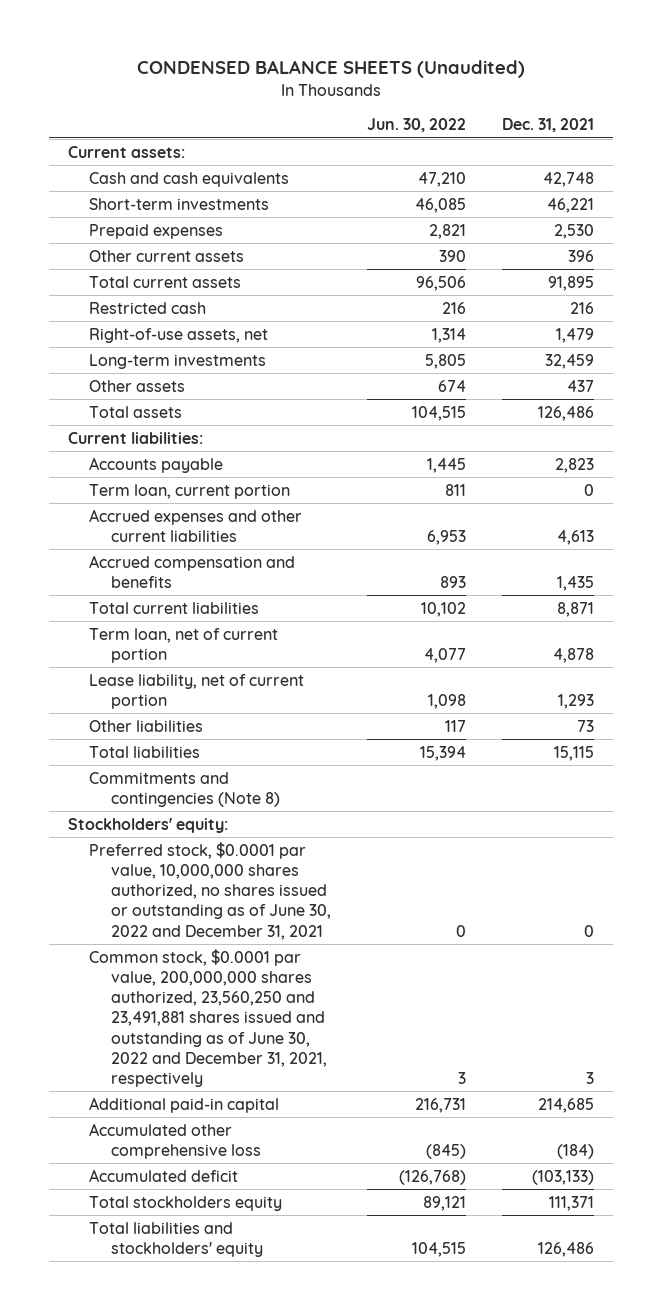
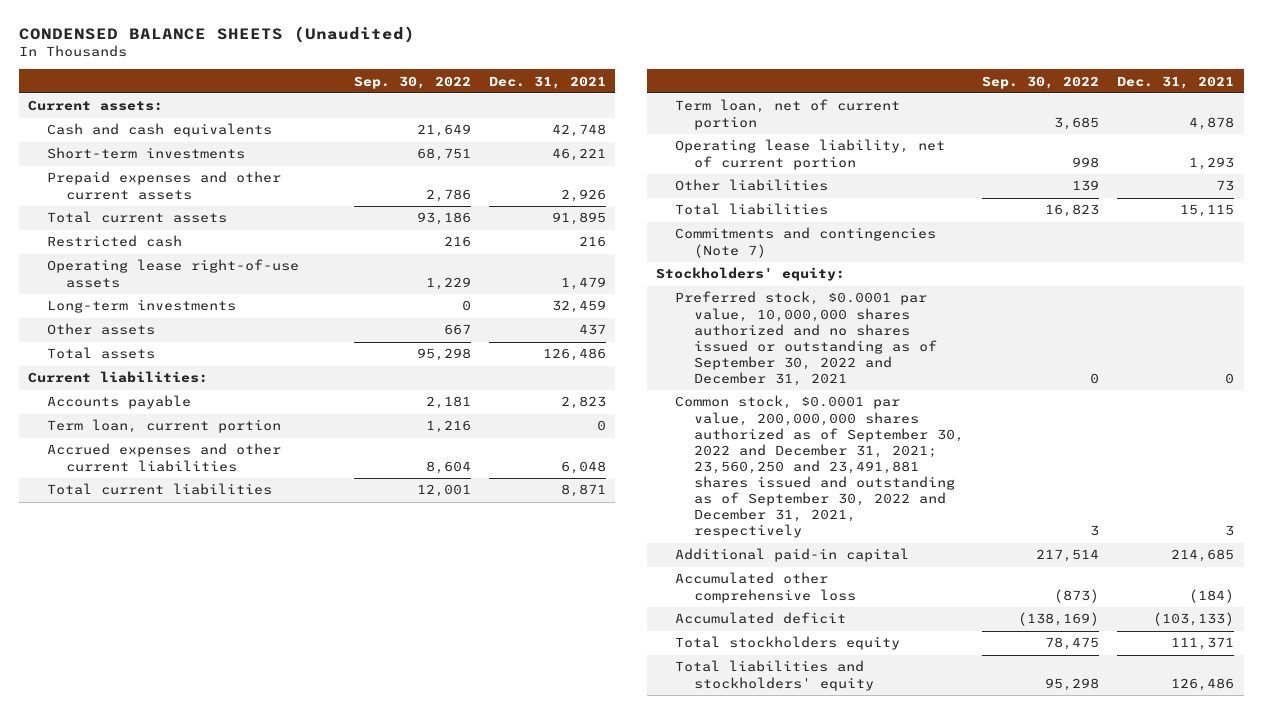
- | Jun. 30, 2022 | Dec. 31, 2021
+ | Sep. 30, 2022 | Dec. 31, 2021
- Prepaid expenses | 2,821 | 2,530
- Other current assets | 390 | 396
+ Prepaid expenses and other current assets | 2,786 | 2,926
- Right-of-use assets, net | 1,314 | 1,479
+ Operating lease right-of-use assets | 1,229 | 1,479
- Accrued expenses and other current liabilities | 6,953 | 4,613
- Accrued compensation and benefits | 893 | 1,435
+ Accrued expenses and other current liabilities | 8,604 | 6,048
- Lease liability, net of current portion | 1,098 | 1,293
+ Operating lease liability, net of current portion | 998 | 1,293
- Commitments and contingencies (Note 8)
+ Commitments and contingencies (Note 7)
- Preferred stock, $0.0001 par value, 10,000,000 shares authorized, no shares issued or outstanding as of June 30, 2022 and December 31, 2021 | 0 | 0
- Common stock, $0.0001 par value, 200,000,000 shares authorized, 23,560,250 and 23,491,881 shares issued and outstanding as of June 30, 2022 and December 31, 2021, respectively | 3 | 3
+ Preferred stock, $0.0001 par value, 10,000,000 shares authorized and no shares issued or outstanding as of September 30, 2022 and December 31, 2021 | 0 | 0
+ Common stock, $0.0001 par value, 200,000,000 shares authorized as of September 30, 2022 and December 31, 2021; 23,560,250 and 23,491,881 shares issued and outstanding as of September 30, 2022 and December 31, 2021, respectively | 3 | 3

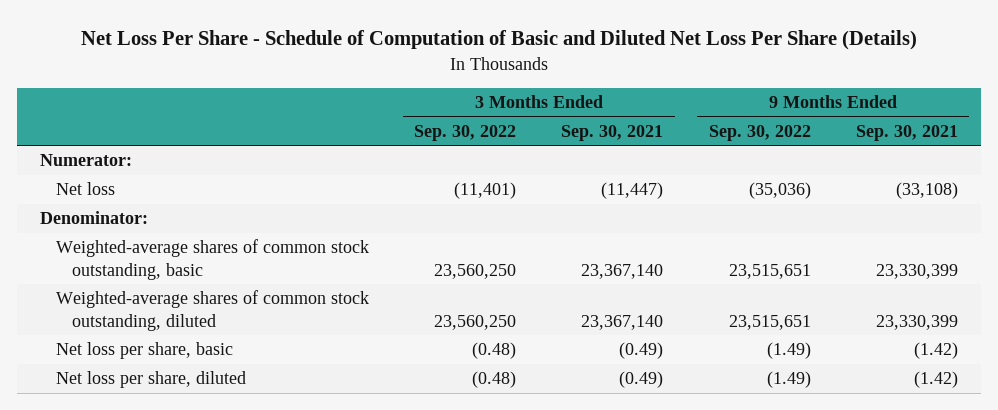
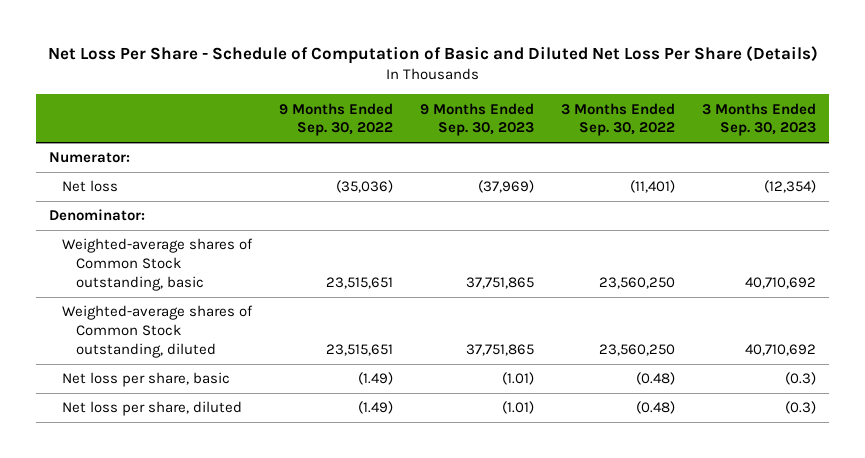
- | 3 Months Ended Sep. 30, 2022 | 3 Months Ended Sep. 30, 2021 | 9 Months Ended Sep. 30, 2022 | 9 Months Ended Sep. 30, 2021
+ | 9 Months Ended Sep. 30, 2022 | 9 Months Ended Sep. 30, 2023 | 3 Months Ended Sep. 30, 2022 | 3 Months Ended Sep. 30, 2023
- Weighted-average shares of common stock outstanding, basic | 23,560,250 | 23,367,140 | 23,515,651 | 23,330,399
- Weighted-average shares of common stock outstanding, diluted | 23,560,250 | 23,367,140 | 23,515,651 | 23,330,399
+ Weighted-average shares of Common Stock outstanding, basic | 23,515,651 | 37,751,865 | 23,560,250 | 40,710,692
+ Weighted-average shares of Common Stock outstanding, diluted | 23,515,651 | 37,751,865 | 23,560,250 | 40,710,692

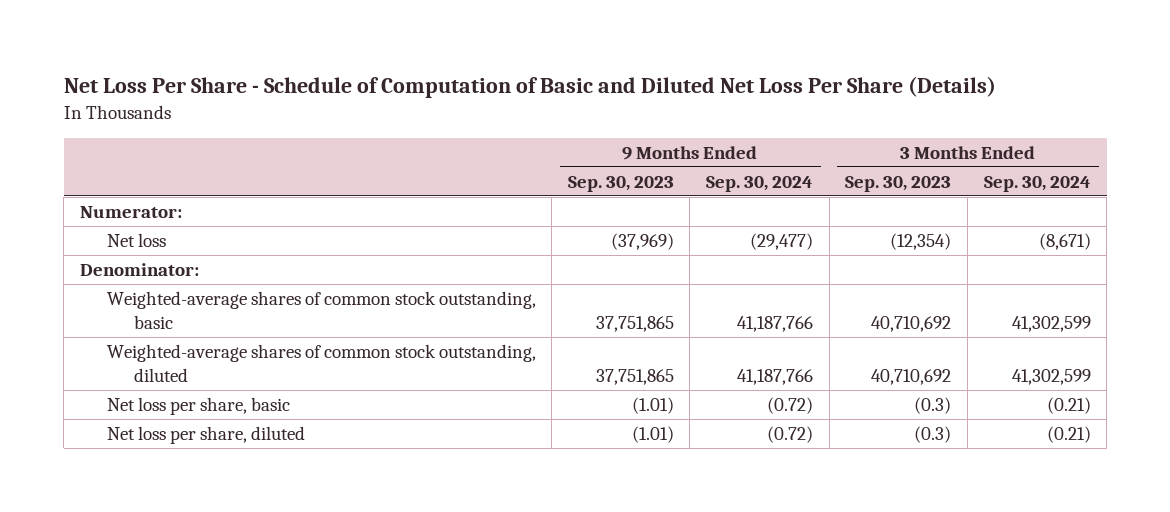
- | 9 Months Ended Sep. 30, 2022 | 9 Months Ended Sep. 30, 2023 | 3 Months Ended Sep. 30, 2022 | 3 Months Ended Sep. 30, 2023
+ | 9 Months Ended Sep. 30, 2023 | 9 Months Ended Sep. 30, 2024 | 3 Months Ended Sep. 30, 2023 | 3 Months Ended Sep. 30, 2024
- Weighted-average shares of Common Stock outstanding, basic | 23,515,651 | 37,751,865 | 23,560,250 | 40,710,692
- Weighted-average shares of Common Stock outstanding, diluted | 23,515,651 | 37,751,865 | 23,560,250 | 40,710,692
+ Weighted-average shares of common stock outstanding, basic | 37,751,865 | 41,187,766 | 40,710,692 | 41,302,599
+ Weighted-average shares of common stock outstanding, diluted | 37,751,865 | 41,187,766 | 40,710,692 | 41,302,599

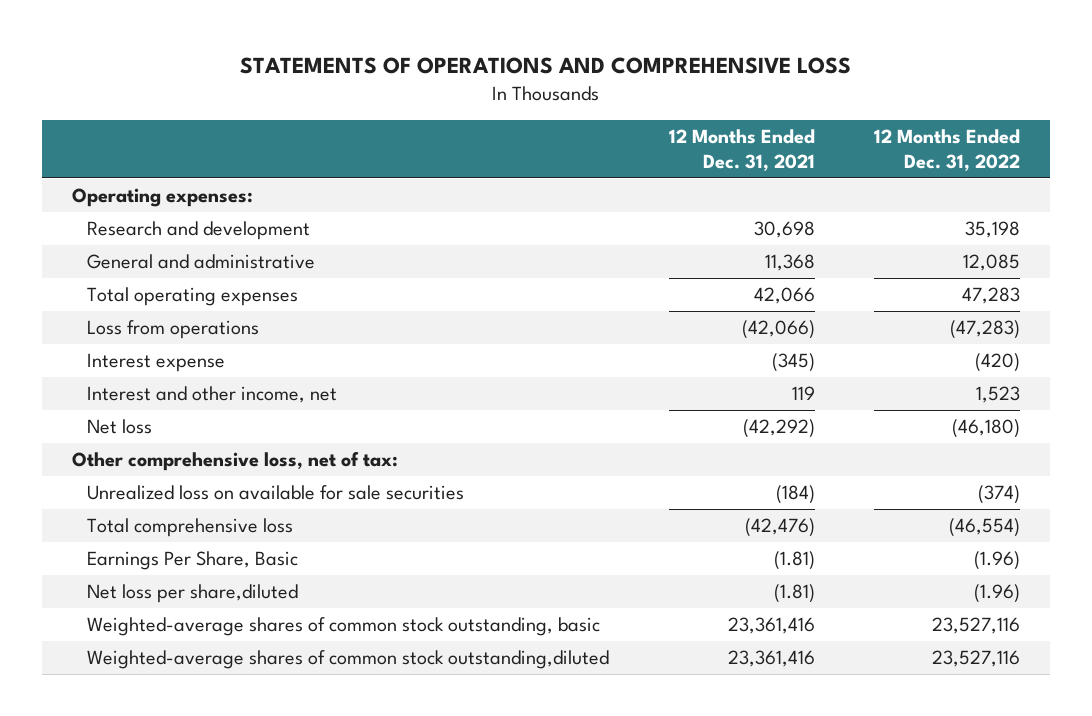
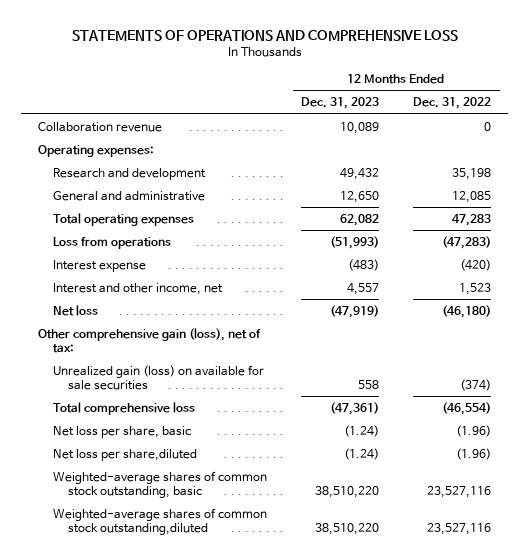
- | 12 Months Ended Dec. 31, 2021 | 12 Months Ended Dec. 31, 2022
+ | 12 Months Ended Dec. 31, 2023 | 12 Months Ended Dec. 31, 2022
+ Collaboration revenue | 10,089 | 0
- Other comprehensive loss, net of tax:
- Unrealized loss on available for sale securities | (184) | (374)
+ Other comprehensive gain (loss), net of tax:
+ Unrealized gain (loss) on available for sale securities | 558 | (374)
- Earnings Per Share, Basic | (1.81) | (1.96)
+ Net loss per share, basic | (1.24) | (1.96)

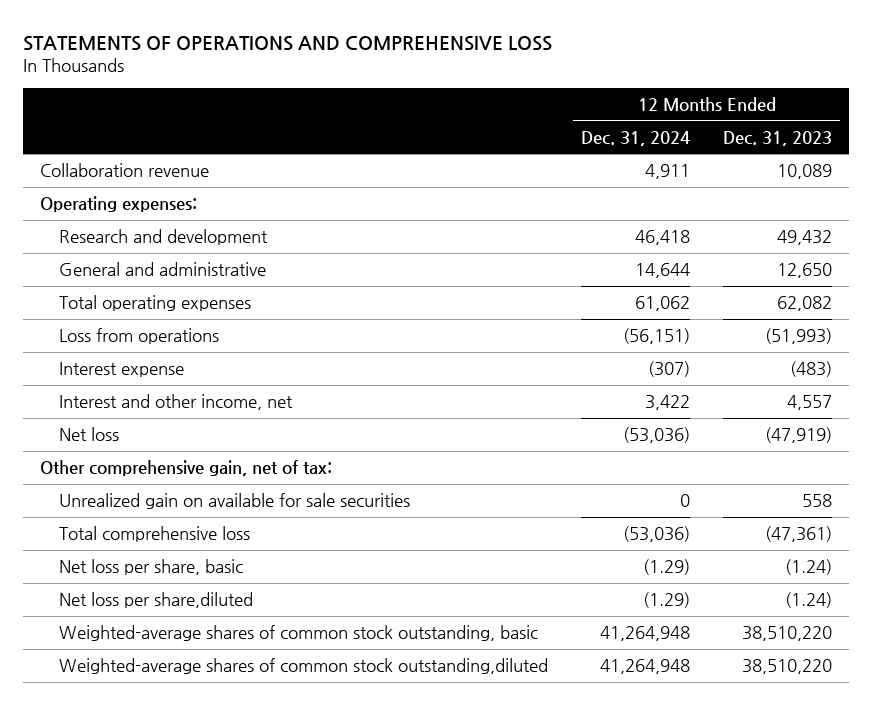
- | 12 Months Ended Dec. 31, 2023 | 12 Months Ended Dec. 31, 2022
+ | 12 Months Ended Dec. 31, 2024 | 12 Months Ended Dec. 31, 2023
- Other comprehensive gain (loss), net of tax:
- Unrealized gain (loss) on available for sale securities | 558 | (374)
+ Other comprehensive gain, net of tax:
+ Unrealized gain on available for sale securities | 0 | 558

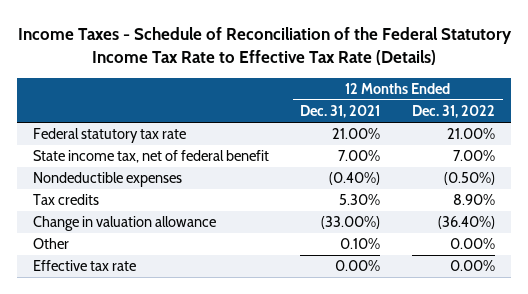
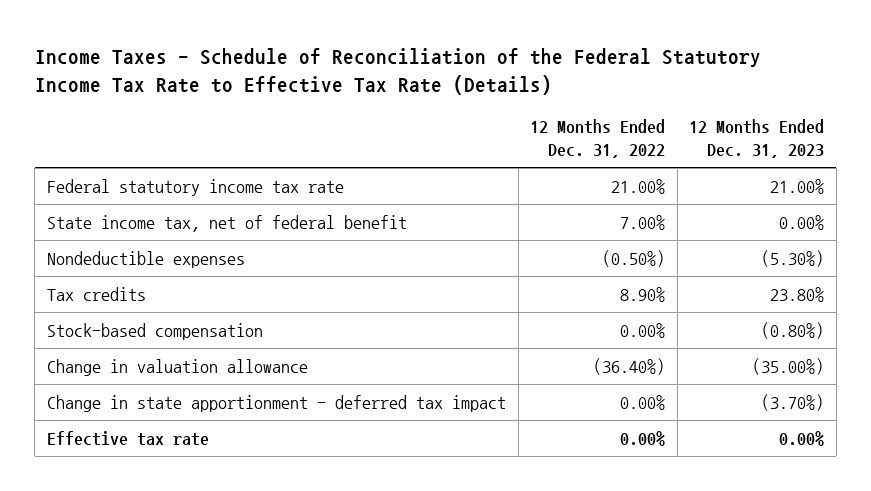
- | 12 Months Ended Dec. 31, 2021 | 12 Months Ended Dec. 31, 2022
+ | 12 Months Ended Dec. 31, 2022 | 12 Months Ended Dec. 31, 2023
- Federal statutory tax rate | 21.00% | 21.00%
+ Federal statutory income tax rate | 21.00% | 21.00%
+ Stock-based compensation | 0.00% | (0.80%)
- Other | 0.10% | 0.00%
+ Change in state apportionment - deferred tax impact | 0.00% | (3.70%)

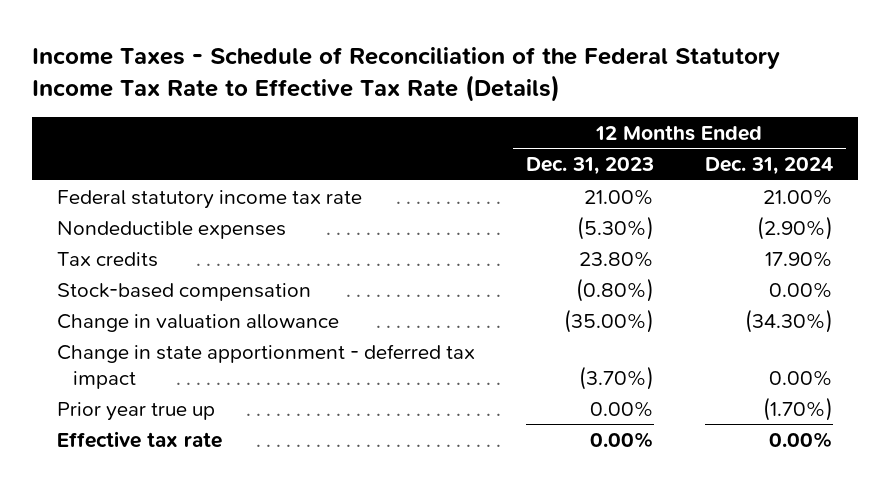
- | 12 Months Ended Dec. 31, 2022 | 12 Months Ended Dec. 31, 2023
+ | 12 Months Ended Dec. 31, 2023 | 12 Months Ended Dec. 31, 2024
- State income tax, net of federal benefit | 7.00% | 0.00%
+ Prior year true up | 0.00% | (1.70%)

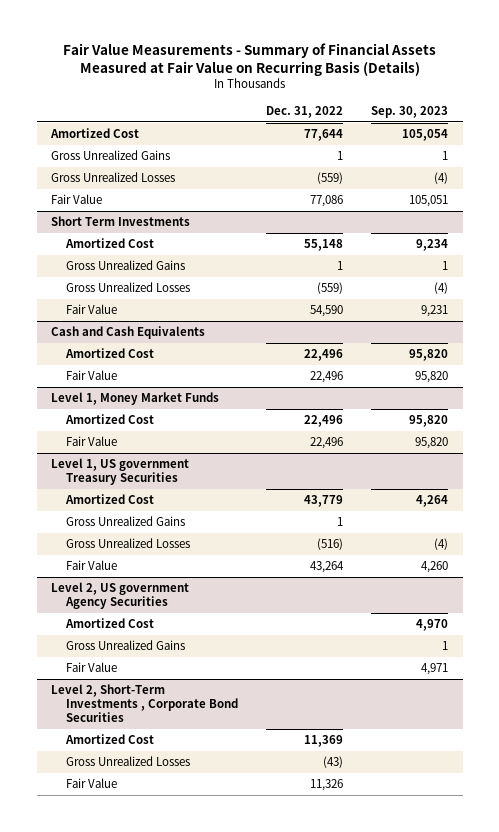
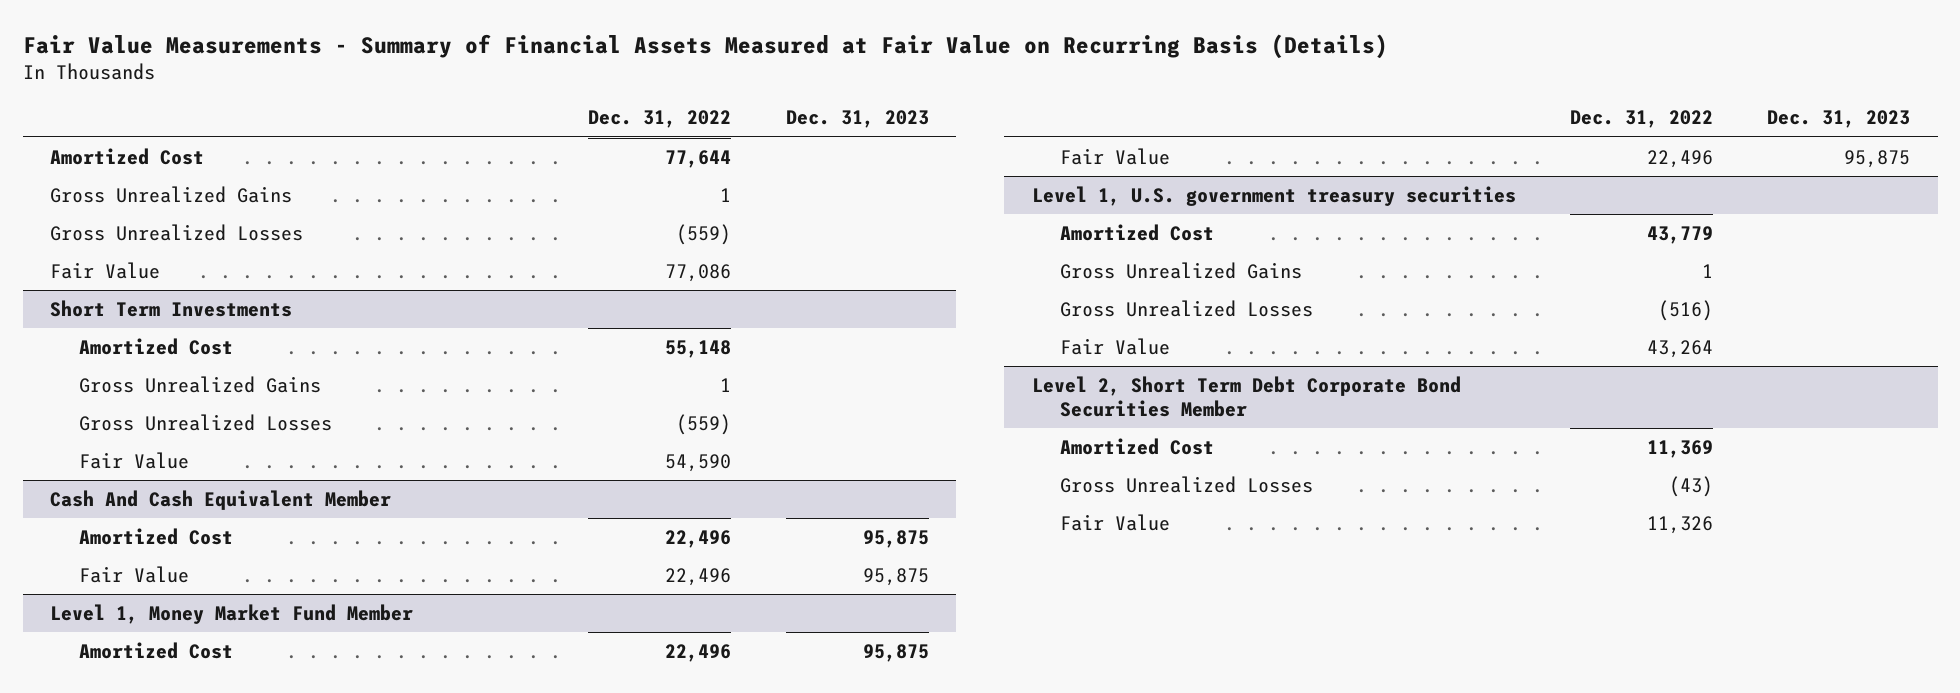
- | Dec. 31, 2022 | Sep. 30, 2023
+ | Dec. 31, 2022 | Dec. 31, 2023
- Cash and Cash Equivalents
+ Cash And Cash Equivalent Member
- Level 1, Money Market Funds
+ Level 1, Money Market Fund Member
- Level 1, US government Treasury Securities
+ Level 1, U.S. government treasury securities
- Level 2, US government Agency Securities
- Amortized Cost | | 4,970
- Gross Unrealized Gains | | 1
- Fair Value | | 4,971
- Level 2, Short-Term Investments , Corporate Bond Securities
+ Level 2, Short Term Debt Corporate Bond Securities Member

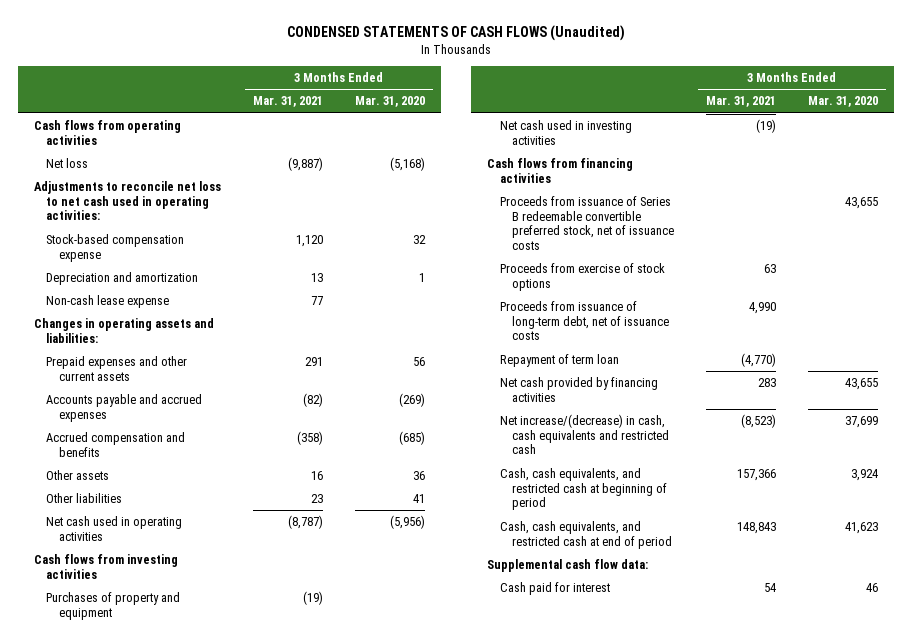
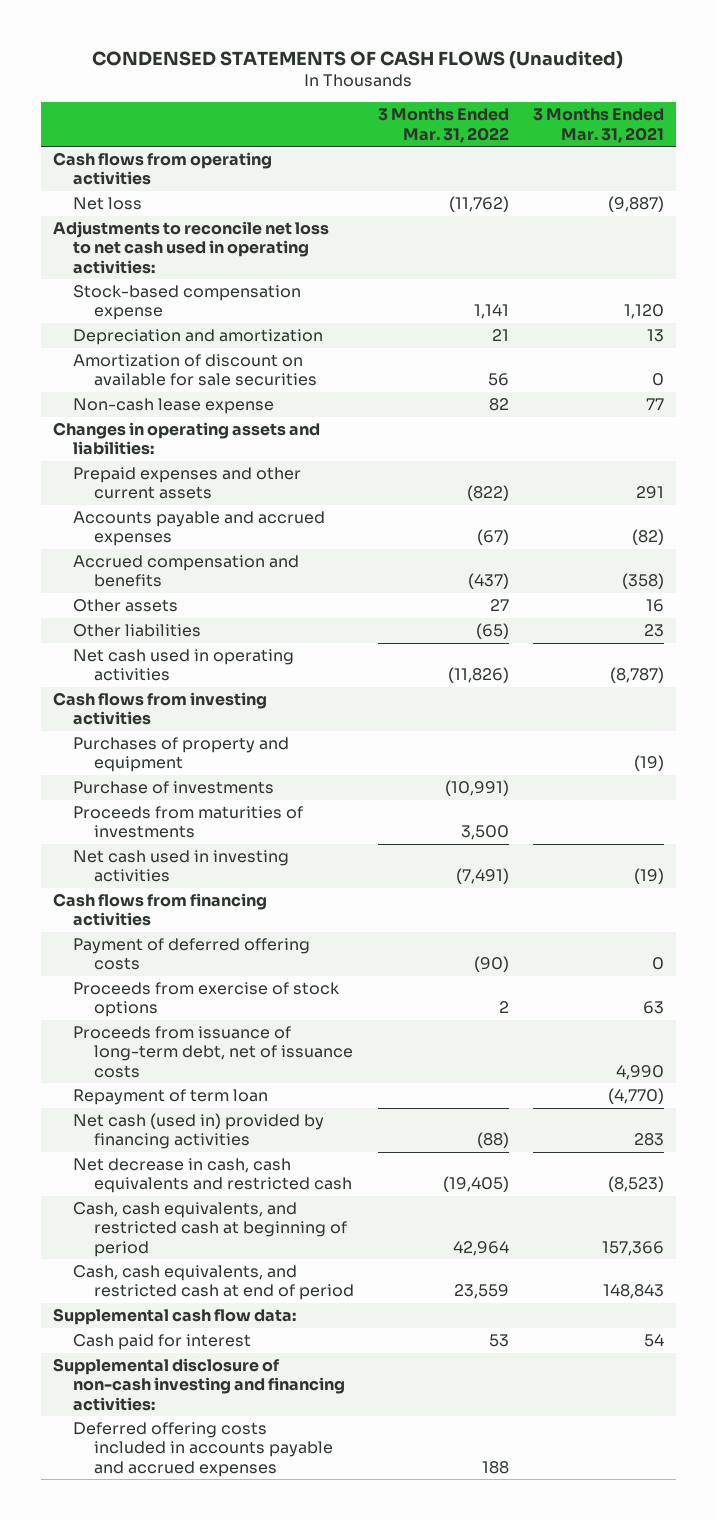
- | 3 Months Ended Mar. 31, 2021 | 3 Months Ended Mar. 31, 2020
+ | 3 Months Ended Mar. 31, 2022 | 3 Months Ended Mar. 31, 2021
+ Amortization of discount on available for sale securities | 56 | 0
+ Purchase of investments | (10,991) |
+ Proceeds from maturities of investments | 3,500 |
- Proceeds from issuance of Series B redeemable convertible preferred stock, net of issuance costs | | 43,655
+ Payment of deferred offering costs | (90) | 0
- Net cash provided by financing activities | 283 | 43,655
- Net increase/(decrease) in cash, cash equivalents and restricted cash | (8,523) | 37,699
+ Net cash (used in) provided by financing activities | (88) | 283
+ Net decrease in cash, cash equivalents and restricted cash | (19,405) | (8,523)
+ Supplemental disclosure of non-cash investing and financing activities:
+ Deferred offering costs included in accounts payable and accrued expenses | 188 |

